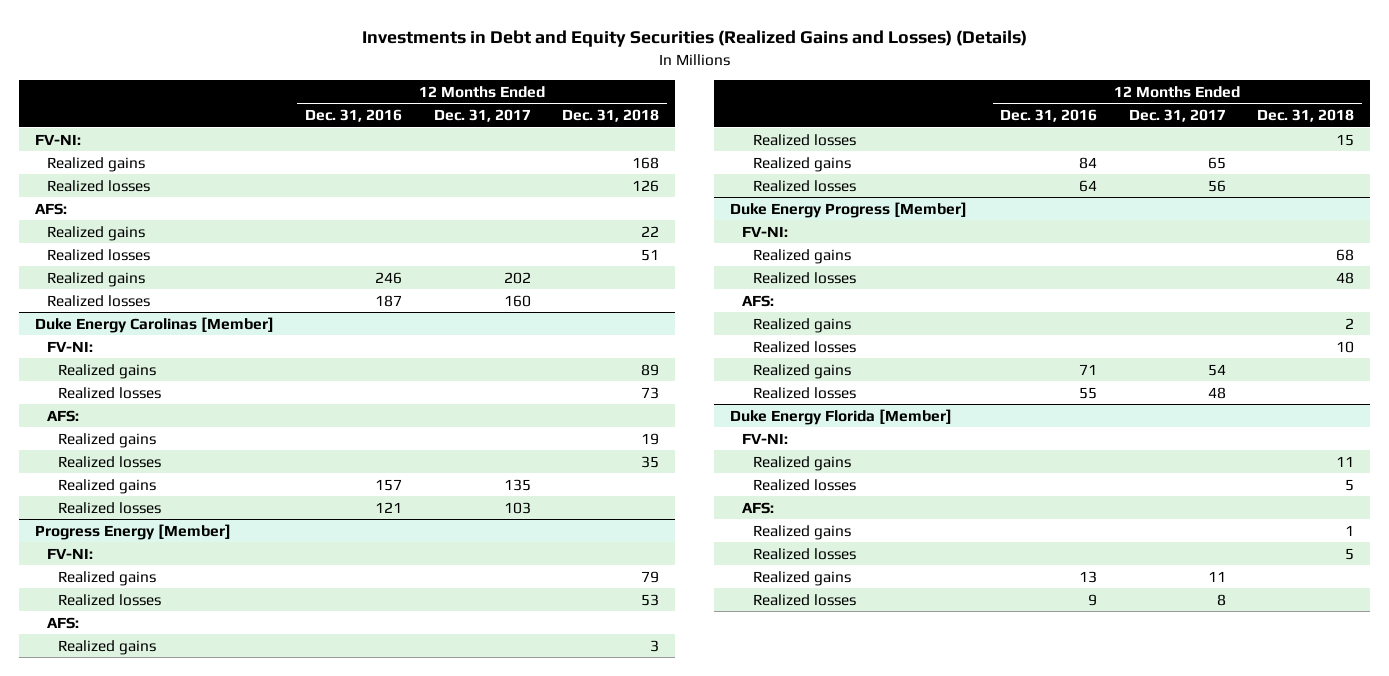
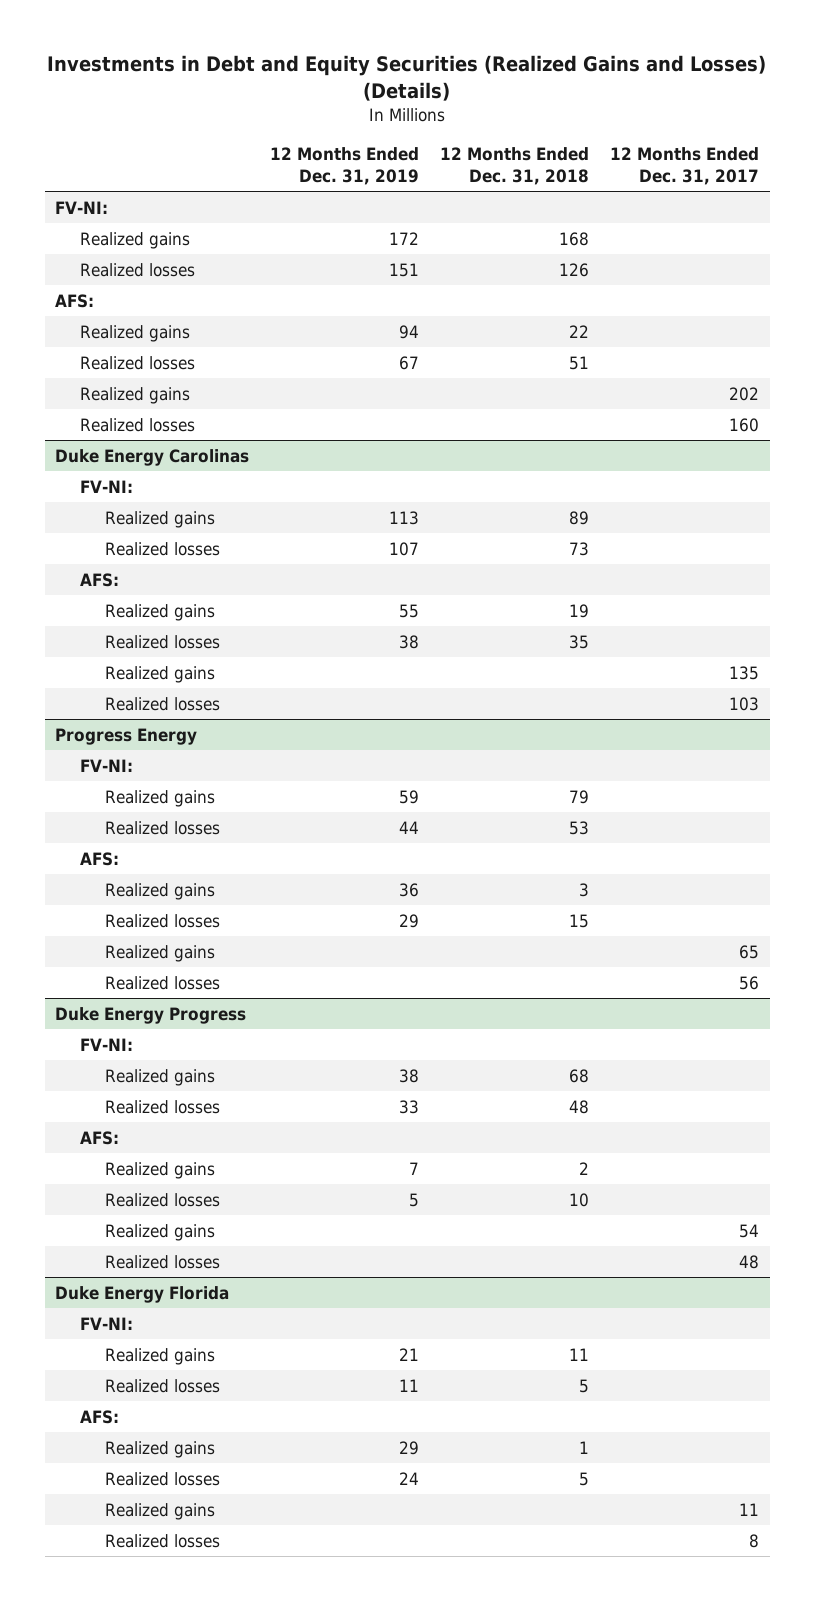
- | 12 Months Ended Dec. 31, 2016 | 12 Months Ended Dec. 31, 2017 | 12 Months Ended Dec. 31, 2018
+ | 12 Months Ended Dec. 31, 2019 | 12 Months Ended Dec. 31, 2018 | 12 Months Ended Dec. 31, 2017
- Duke Energy Carolinas [Member]
+ Duke Energy Carolinas
- Progress Energy [Member]
+ Progress Energy
- Duke Energy Progress [Member]
+ Duke Energy Progress
- Duke Energy Florida [Member]
+ Duke Energy Florida

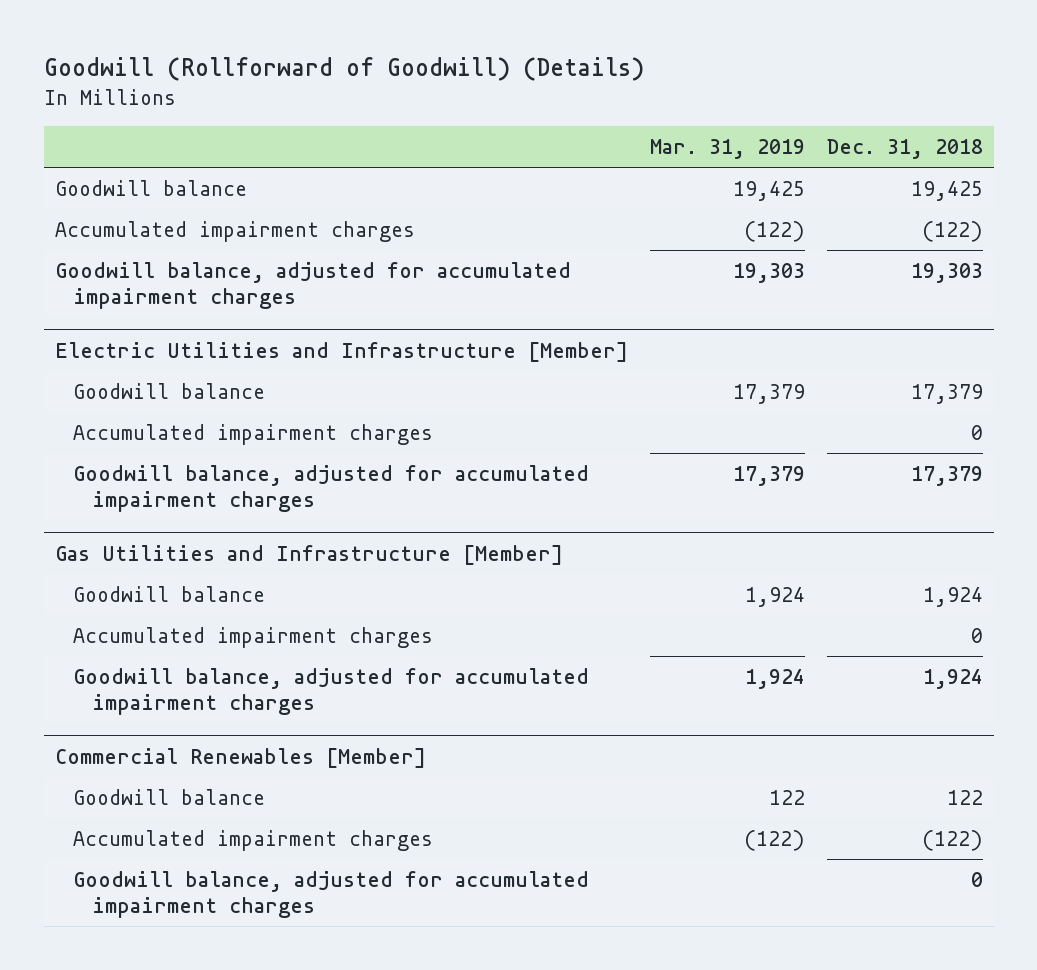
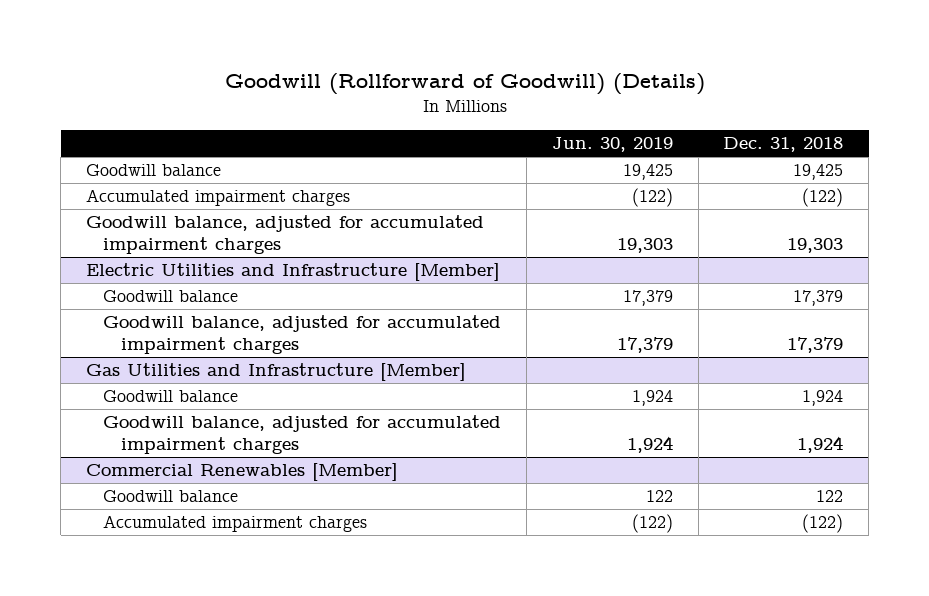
- | Mar. 31, 2019 | Dec. 31, 2018
+ | Jun. 30, 2019 | Dec. 31, 2018
@ Electric Utilities and Infrastructure [Member]
- Accumulated impairment charges | | 0
@ Gas Utilities and Infrastructure [Member]
- Accumulated impairment charges | | 0
@ Commercial Renewables [Member]
- Goodwill balance, adjusted for accumulated impairment charges | | 0

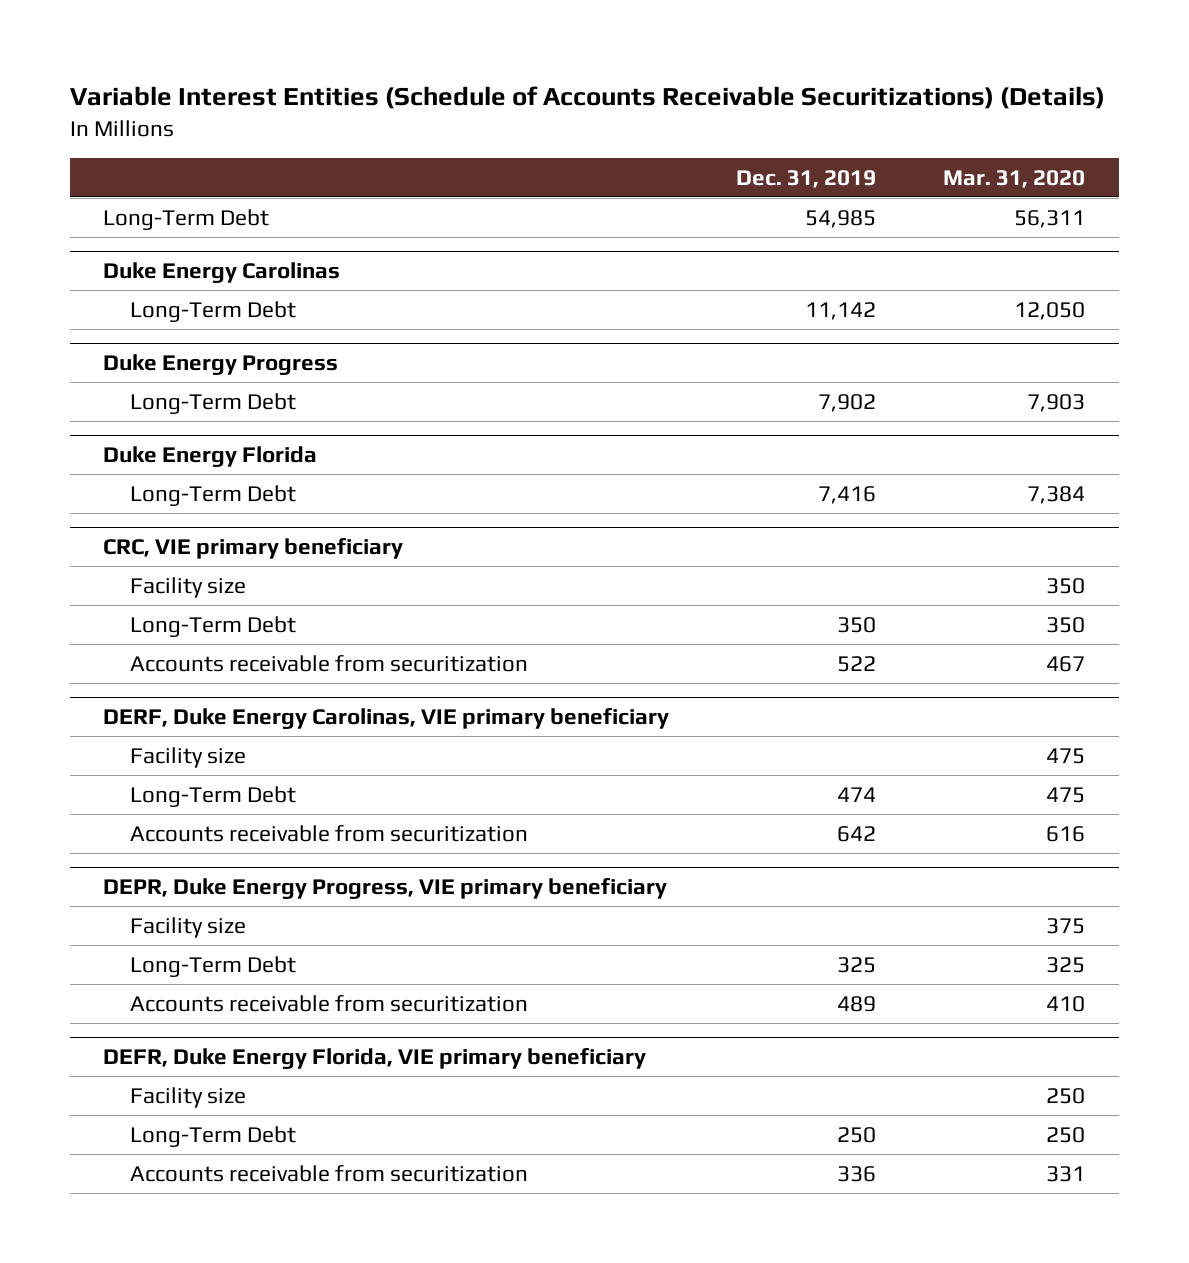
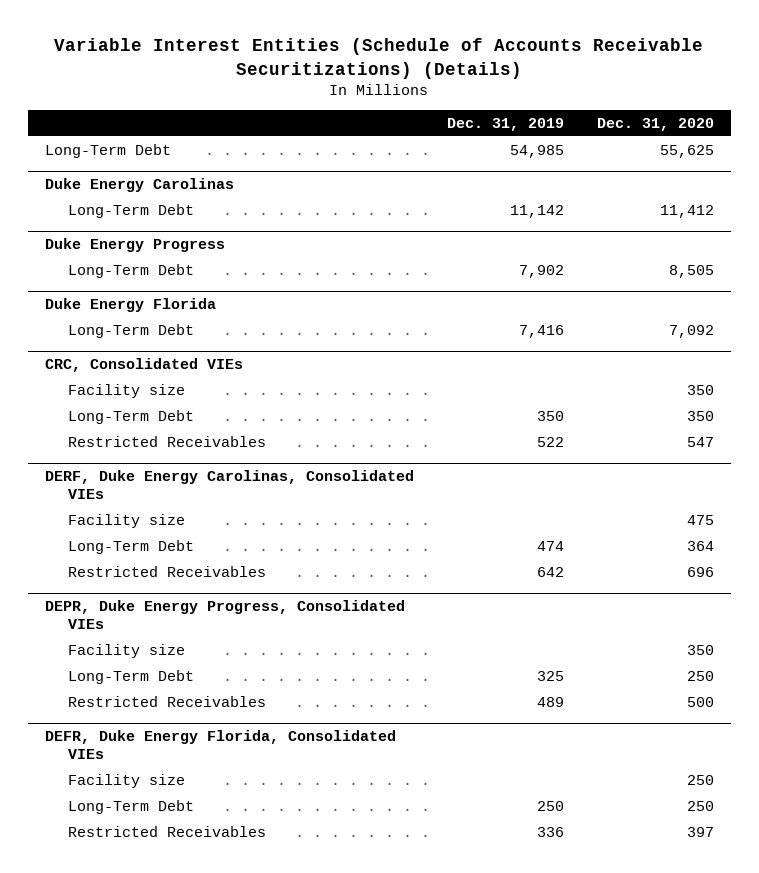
- | Dec. 31, 2019 | Mar. 31, 2020
+ | Dec. 31, 2019 | Dec. 31, 2020
- CRC, VIE primary beneficiary
+ CRC, Consolidated VIEs
- Accounts receivable from securitization | 522 | 467
- DERF, Duke Energy Carolinas, VIE primary beneficiary
+ Restricted Receivables | 522 | 547
+ DERF, Duke Energy Carolinas, Consolidated VIEs
- Accounts receivable from securitization | 642 | 616
- DEPR, Duke Energy Progress, VIE primary beneficiary
+ Restricted Receivables | 642 | 696
+ DEPR, Duke Energy Progress, Consolidated VIEs
- Accounts receivable from securitization | 489 | 410
- DEFR, Duke Energy Florida, VIE primary beneficiary
+ Restricted Receivables | 489 | 500
+ DEFR, Duke Energy Florida, Consolidated VIEs
- Accounts receivable from securitization | 336 | 331
+ Restricted Receivables | 336 | 397

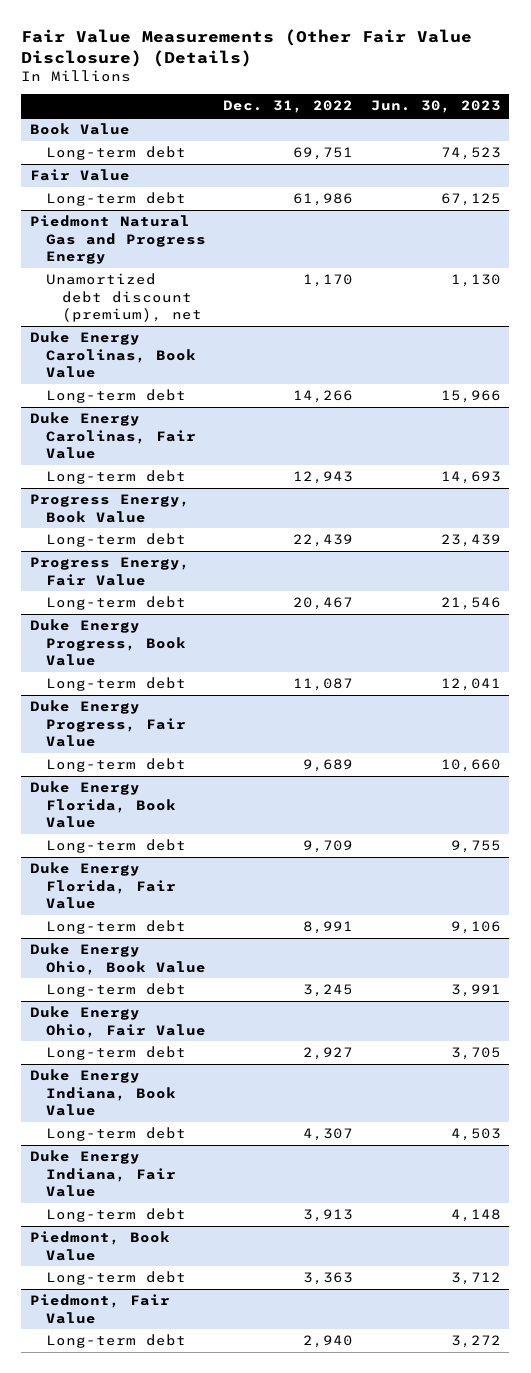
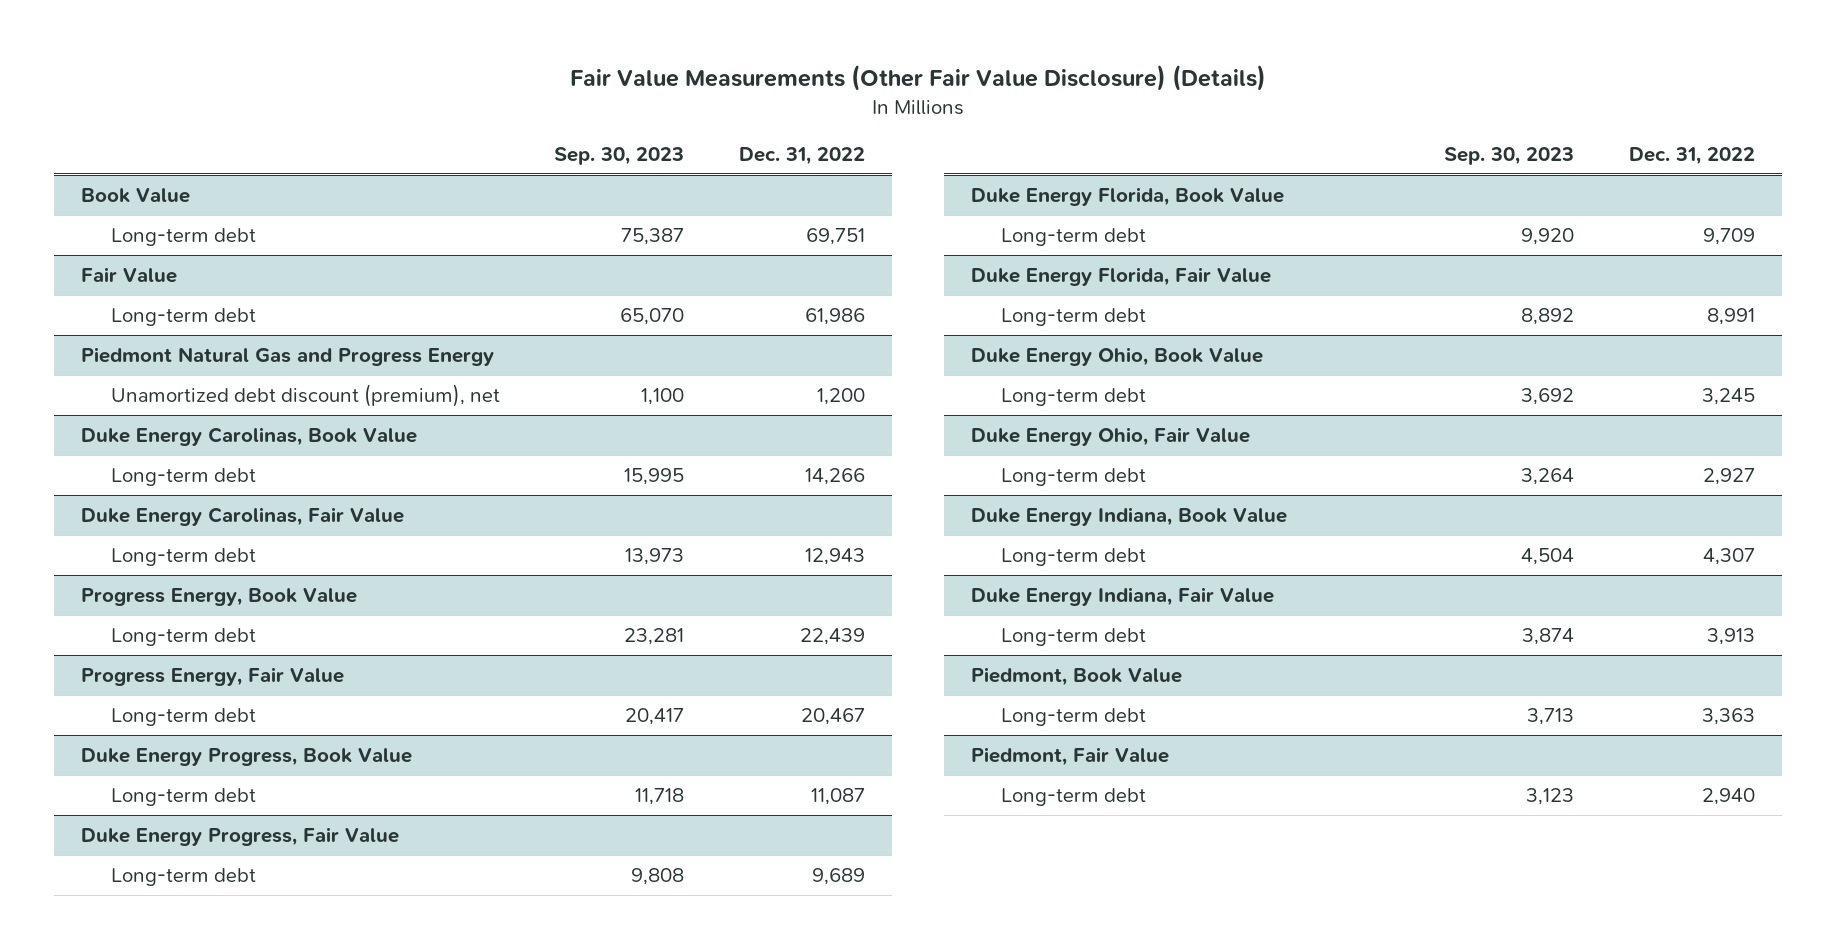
- | Dec. 31, 2022 | Jun. 30, 2023
+ | Sep. 30, 2023 | Dec. 31, 2022
@ Piedmont Natural Gas and Progress Energy
- Unamortized debt discount (premium), net | 1,170 | 1,130
+ Unamortized debt discount (premium), net | 1,100 | 1,200

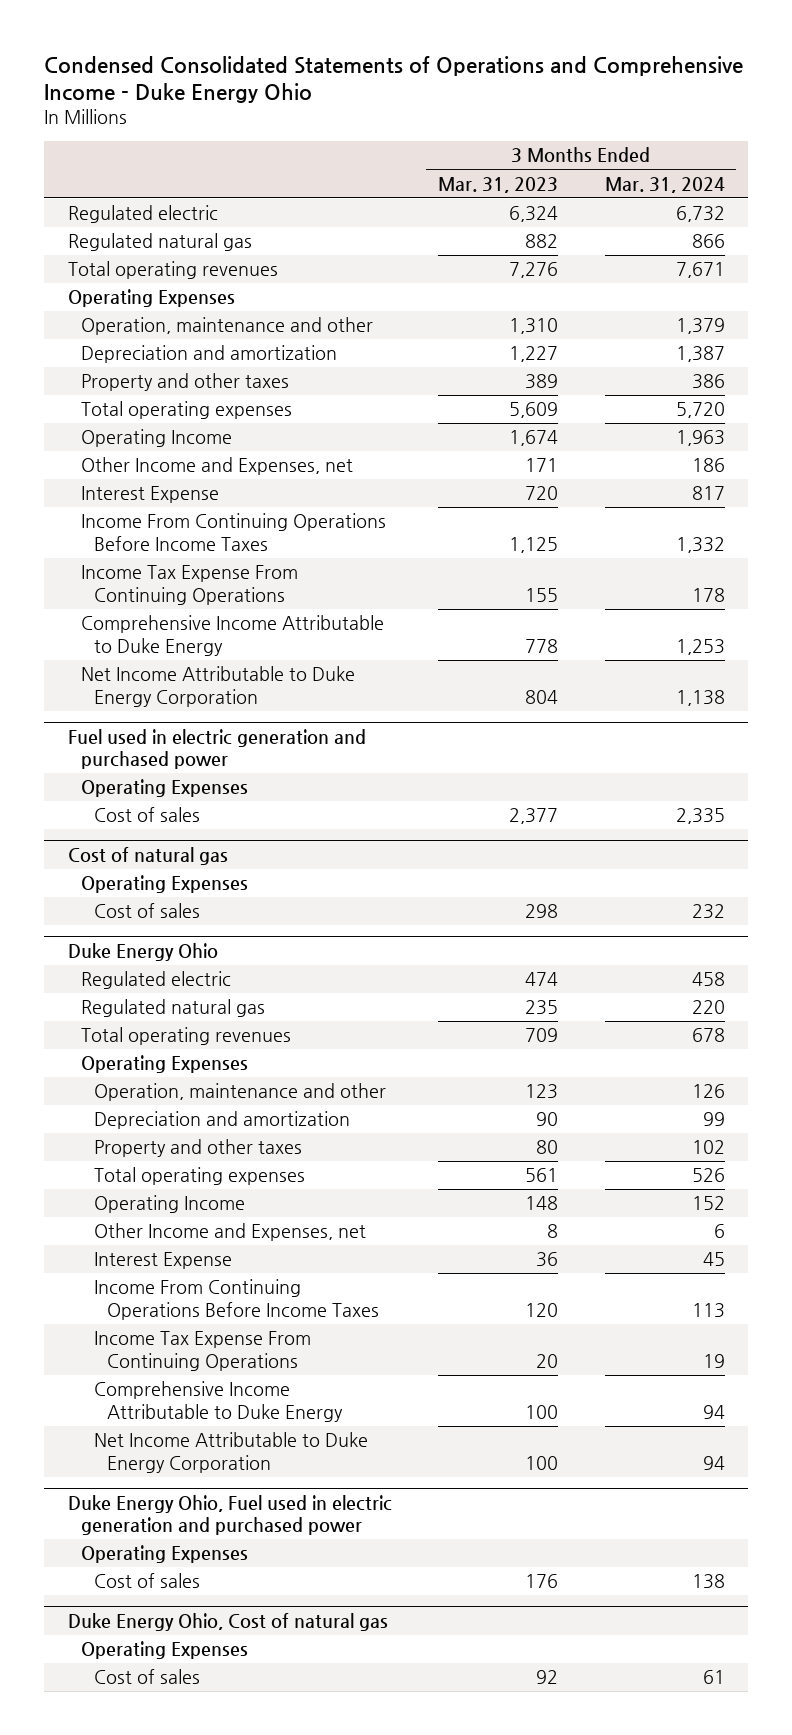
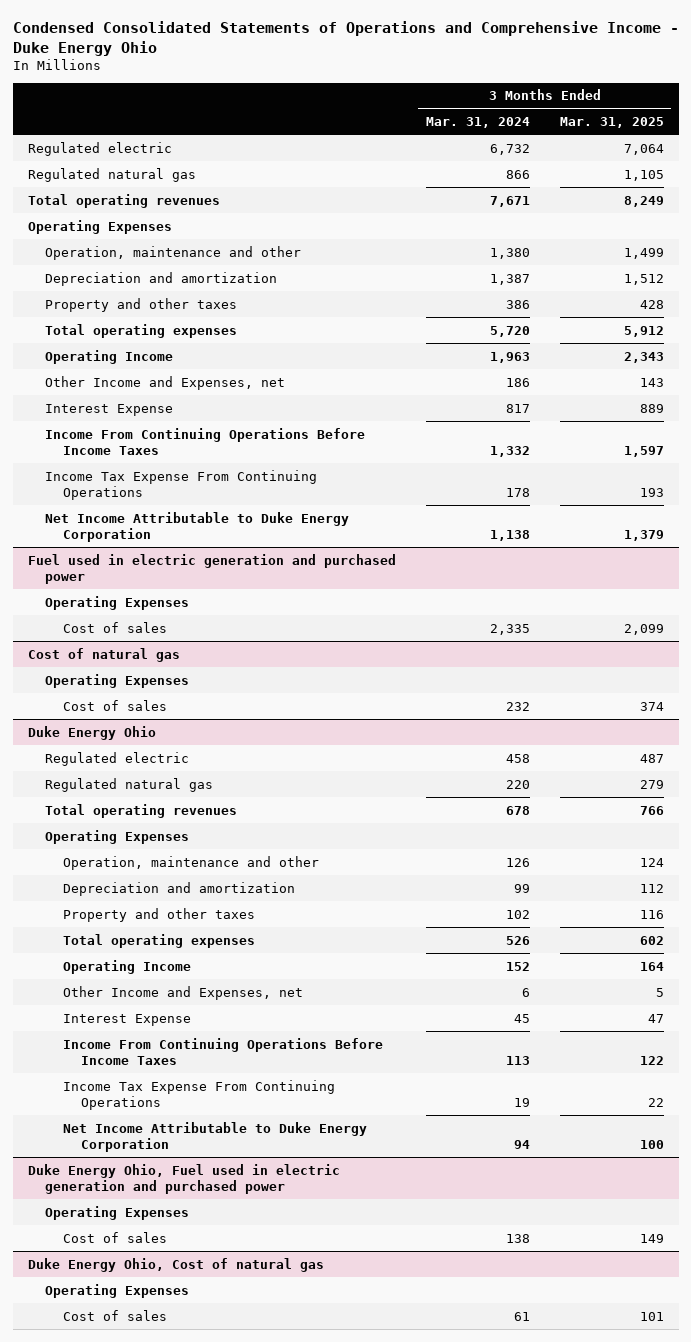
- | 3 Months Ended Mar. 31, 2023 | 3 Months Ended Mar. 31, 2024
+ | 3 Months Ended Mar. 31, 2024 | 3 Months Ended Mar. 31, 2025
- Operation, maintenance and other | 1,310 | 1,379
+ Operation, maintenance and other | 1,380 | 1,499
- Comprehensive Income Attributable to Duke Energy | 778 | 1,253
@ Duke Energy Ohio
- Comprehensive Income Attributable to Duke Energy | 100 | 94

